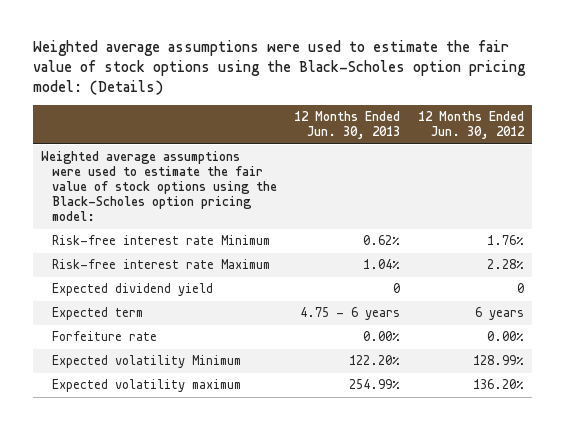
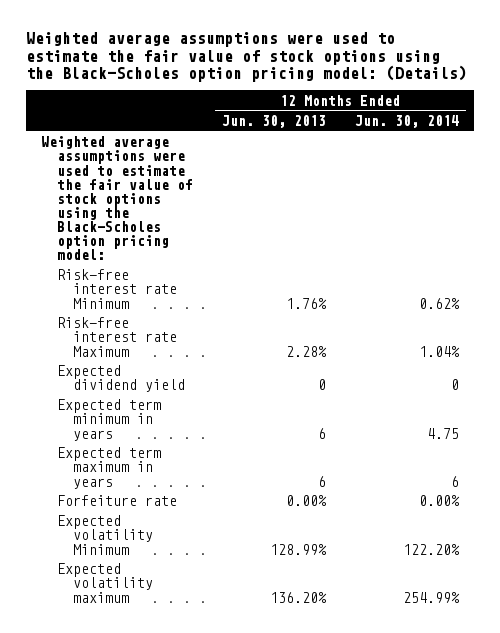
- | 12 Months Ended Jun. 30, 2013 | 12 Months Ended Jun. 30, 2012
+ | 12 Months Ended Jun. 30, 2013 | 12 Months Ended Jun. 30, 2014
- Risk-free interest rate Minimum | 0.62% | 1.76%
- Risk-free interest rate Maximum | 1.04% | 2.28%
+ Risk-free interest rate Minimum | 1.76% | 0.62%
+ Risk-free interest rate Maximum | 2.28% | 1.04%
- Expected term | 4.75 - 6 years | 6 years
+ Expected term minimum in years | 6 | 4.75
+ Expected term maximum in years | 6 | 6
- Expected volatility Minimum | 122.20% | 128.99%
- Expected volatility maximum | 254.99% | 136.20%
+ Expected volatility Minimum | 128.99% | 122.20%
+ Expected volatility maximum | 136.20% | 254.99%

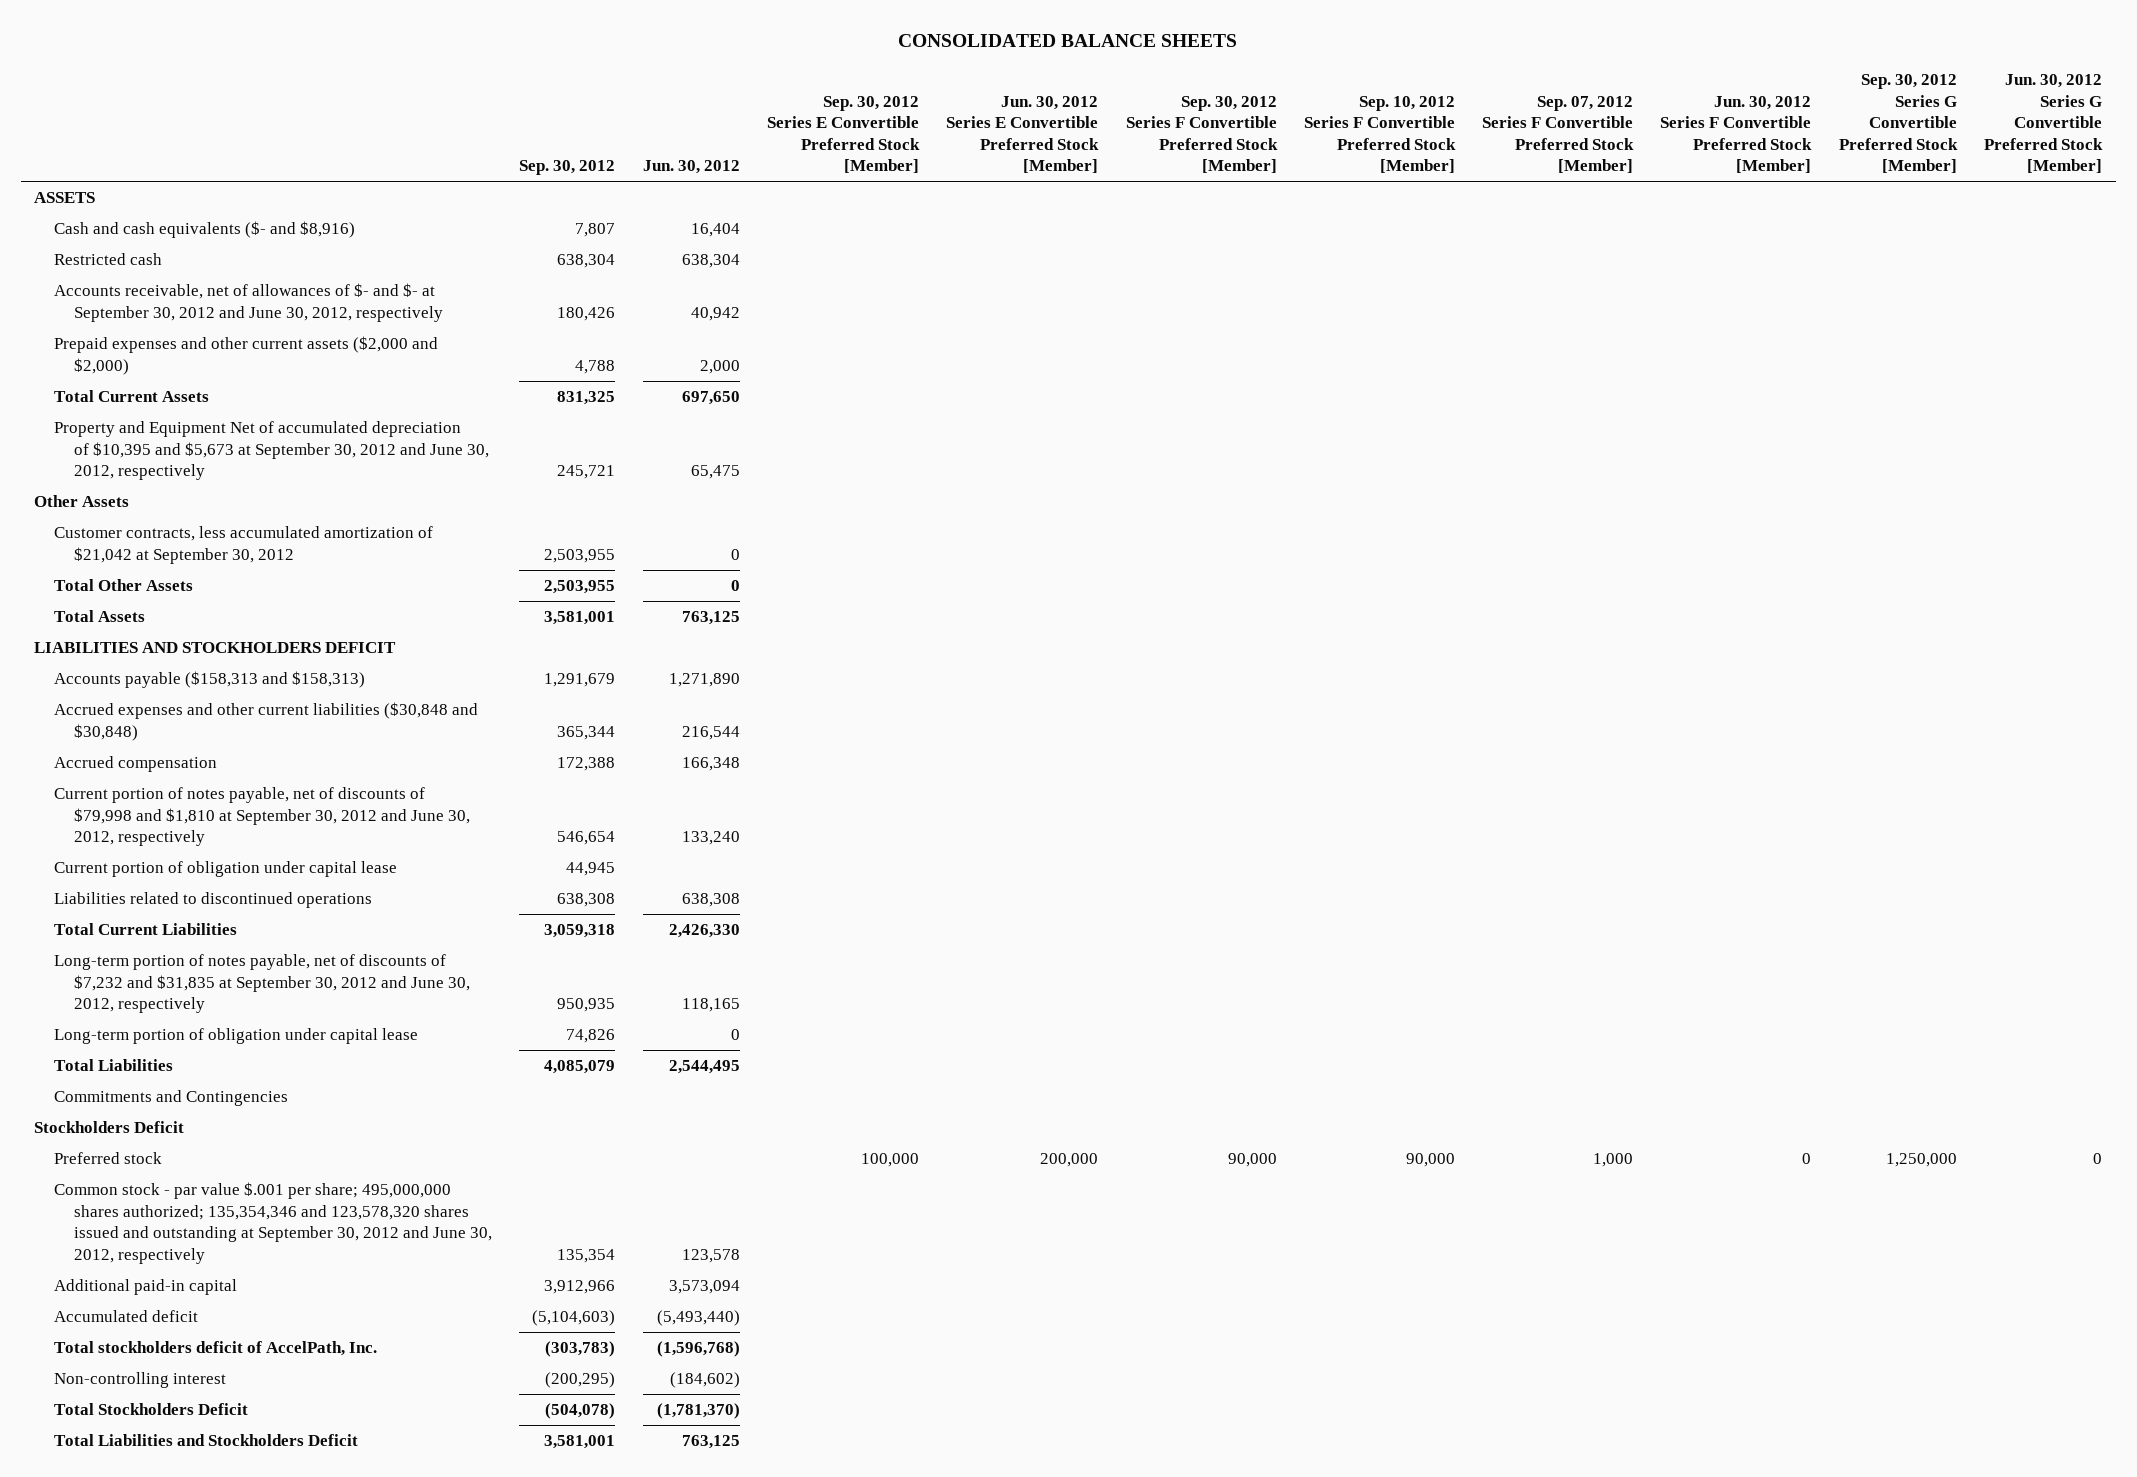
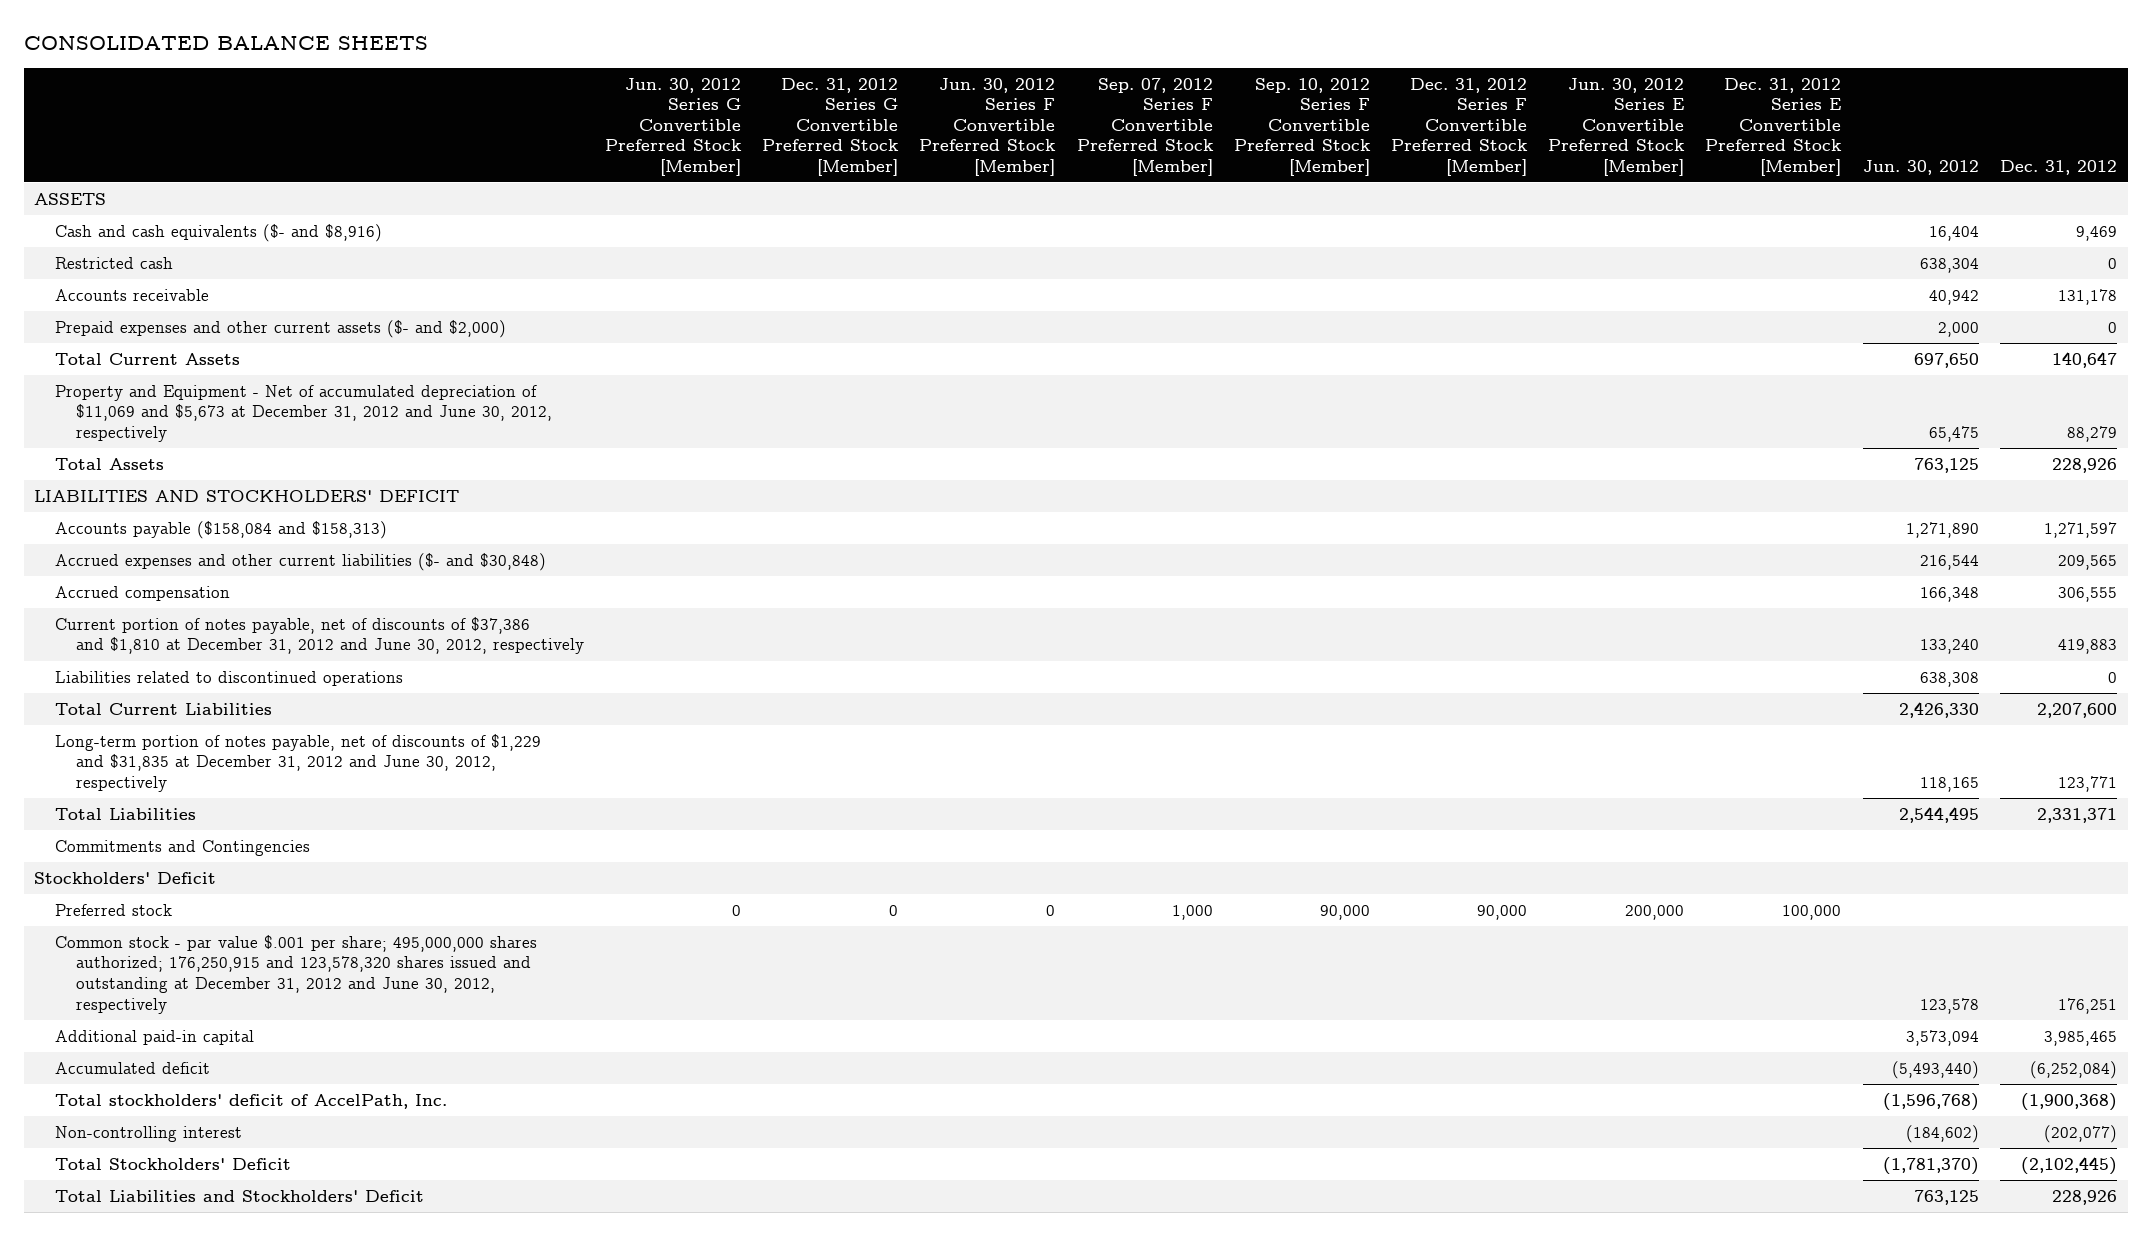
- | Sep. 30, 2012 | Jun. 30, 2012 | Sep. 30, 2012 Series E Convertible Preferred Stock [Member] | Jun. 30, 2012 Series E Convertible Preferred Stock [Member] | Sep. 30, 2012 Series F Convertible Preferred Stock [Member] | Sep. 10, 2012 Series F Convertible Preferred Stock [Member] | Sep. 07, 2012 Series F Convertible Preferred Stock [Member] | Jun. 30, 2012 Series F Convertible Preferred Stock [Member] | Sep. 30, 2012 Series G Convertible Preferred Stock [Member] | Jun. 30, 2012 Series G Convertible Preferred Stock [Member]
+ | Jun. 30, 2012 Series G Convertible Preferred Stock [Member] | Dec. 31, 2012 Series G Convertible Preferred Stock [Member] | Jun. 30, 2012 Series F Convertible Preferred Stock [Member] | Sep. 07, 2012 Series F Convertible Preferred Stock [Member] | Sep. 10, 2012 Series F Convertible Preferred Stock [Member] | Dec. 31, 2012 Series F Convertible Preferred Stock [Member] | Jun. 30, 2012 Series E Convertible Preferred Stock [Member] | Dec. 31, 2012 Series E Convertible Preferred Stock [Member] | Jun. 30, 2012 | Dec. 31, 2012
- Accounts receivable, net of allowances of $- and $- at September 30, 2012 and June 30, 2012, respectively | 180,426 | 40,942 | | | | | | | |
- Prepaid expenses and other current assets ($2,000 and $2,000) | 4,788 | 2,000 | | | | | | | |
+ Accounts receivable | | | | | | | | | 40,942 | 131,178
+ Prepaid expenses and other current assets ($- and $2,000) | | | | | | | | | 2,000 | 0
- Property and Equipment Net of accumulated depreciation of $10,395 and $5,673 at September 30, 2012 and June 30, 2012, respectively | 245,721 | 65,475 | | | | | | | |
- Other Assets
- Customer contracts, less accumulated amortization of $21,042 at September 30, 2012 | 2,503,955 | 0 | | | | | | | |
- Total Other Assets | 2,503,955 | 0 | | | | | | | |
+ Property and Equipment - Net of accumulated depreciation of $11,069 and $5,673 at December 31, 2012 and June 30, 2012, respectively | | | | | | | | | 65,475 | 88,279
- LIABILITIES AND STOCKHOLDERS DEFICIT
- Accounts payable ($158,313 and $158,313) | 1,291,679 | 1,271,890 | | | | | | | |
- Accrued expenses and other current liabilities ($30,848 and $30,848) | 365,344 | 216,544 | | | | | | | |
+ LIABILITIES AND STOCKHOLDERS' DEFICIT
+ Accounts payable ($158,084 and $158,313) | | | | | | | | | 1,271,890 | 1,271,597
+ Accrued expenses and other current liabilities ($- and $30,848) | | | | | | | | | 216,544 | 209,565
- Current portion of notes payable, net of discounts of $79,998 and $1,810 at September 30, 2012 and June 30, 2012, respectively | 546,654 | 133,240 | | | | | | | |
- Current portion of obligation under capital lease | 44,945 | | | | | | | | |
+ Current portion of notes payable, net of discounts of $37,386 and $1,810 at December 31, 2012 and June 30, 2012, respectively | | | | | | | | | 133,240 | 419,883
- Long-term portion of notes payable, net of discounts of $7,232 and $31,835 at September 30, 2012 and June 30, 2012, respectively | 950,935 | 118,165 | | | | | | | |
- Long-term portion of obligation under capital lease | 74,826 | 0 | | | | | | | |
+ Long-term portion of notes payable, net of discounts of $1,229 and $31,835 at December 31, 2012 and June 30, 2012, respectively | | | | | | | | | 118,165 | 123,771
- Stockholders Deficit
+ Stockholders' Deficit
- Common stock - par value $.001 per share; 495,000,000 shares authorized; 135,354,346 and 123,578,320 shares issued and outstanding at September 30, 2012 and June 30, 2012, respectively | 135,354 | 123,578 | | | | | | | |
+ Common stock - par value $.001 per share; 495,000,000 shares authorized; 176,250,915 and 123,578,320 shares issued and outstanding at December 31, 2012 and June 30, 2012, respectively | | | | | | | | | 123,578 | 176,251
- Total stockholders deficit of AccelPath, Inc. | (303,783) | (1,596,768) | | | | | | | |
+ Total stockholders' deficit of AccelPath, Inc. | | | | | | | | | (1,596,768) | (1,900,368)
- Total Stockholders Deficit | (504,078) | (1,781,370) | | | | | | | |
- Total Liabilities and Stockholders Deficit | 3,581,001 | 763,125 | | | | | | | |
+ Total Stockholders' Deficit | | | | | | | | | (1,781,370) | (2,102,445)
+ Total Liabilities and Stockholders' Deficit | | | | | | | | | 763,125 | 228,926

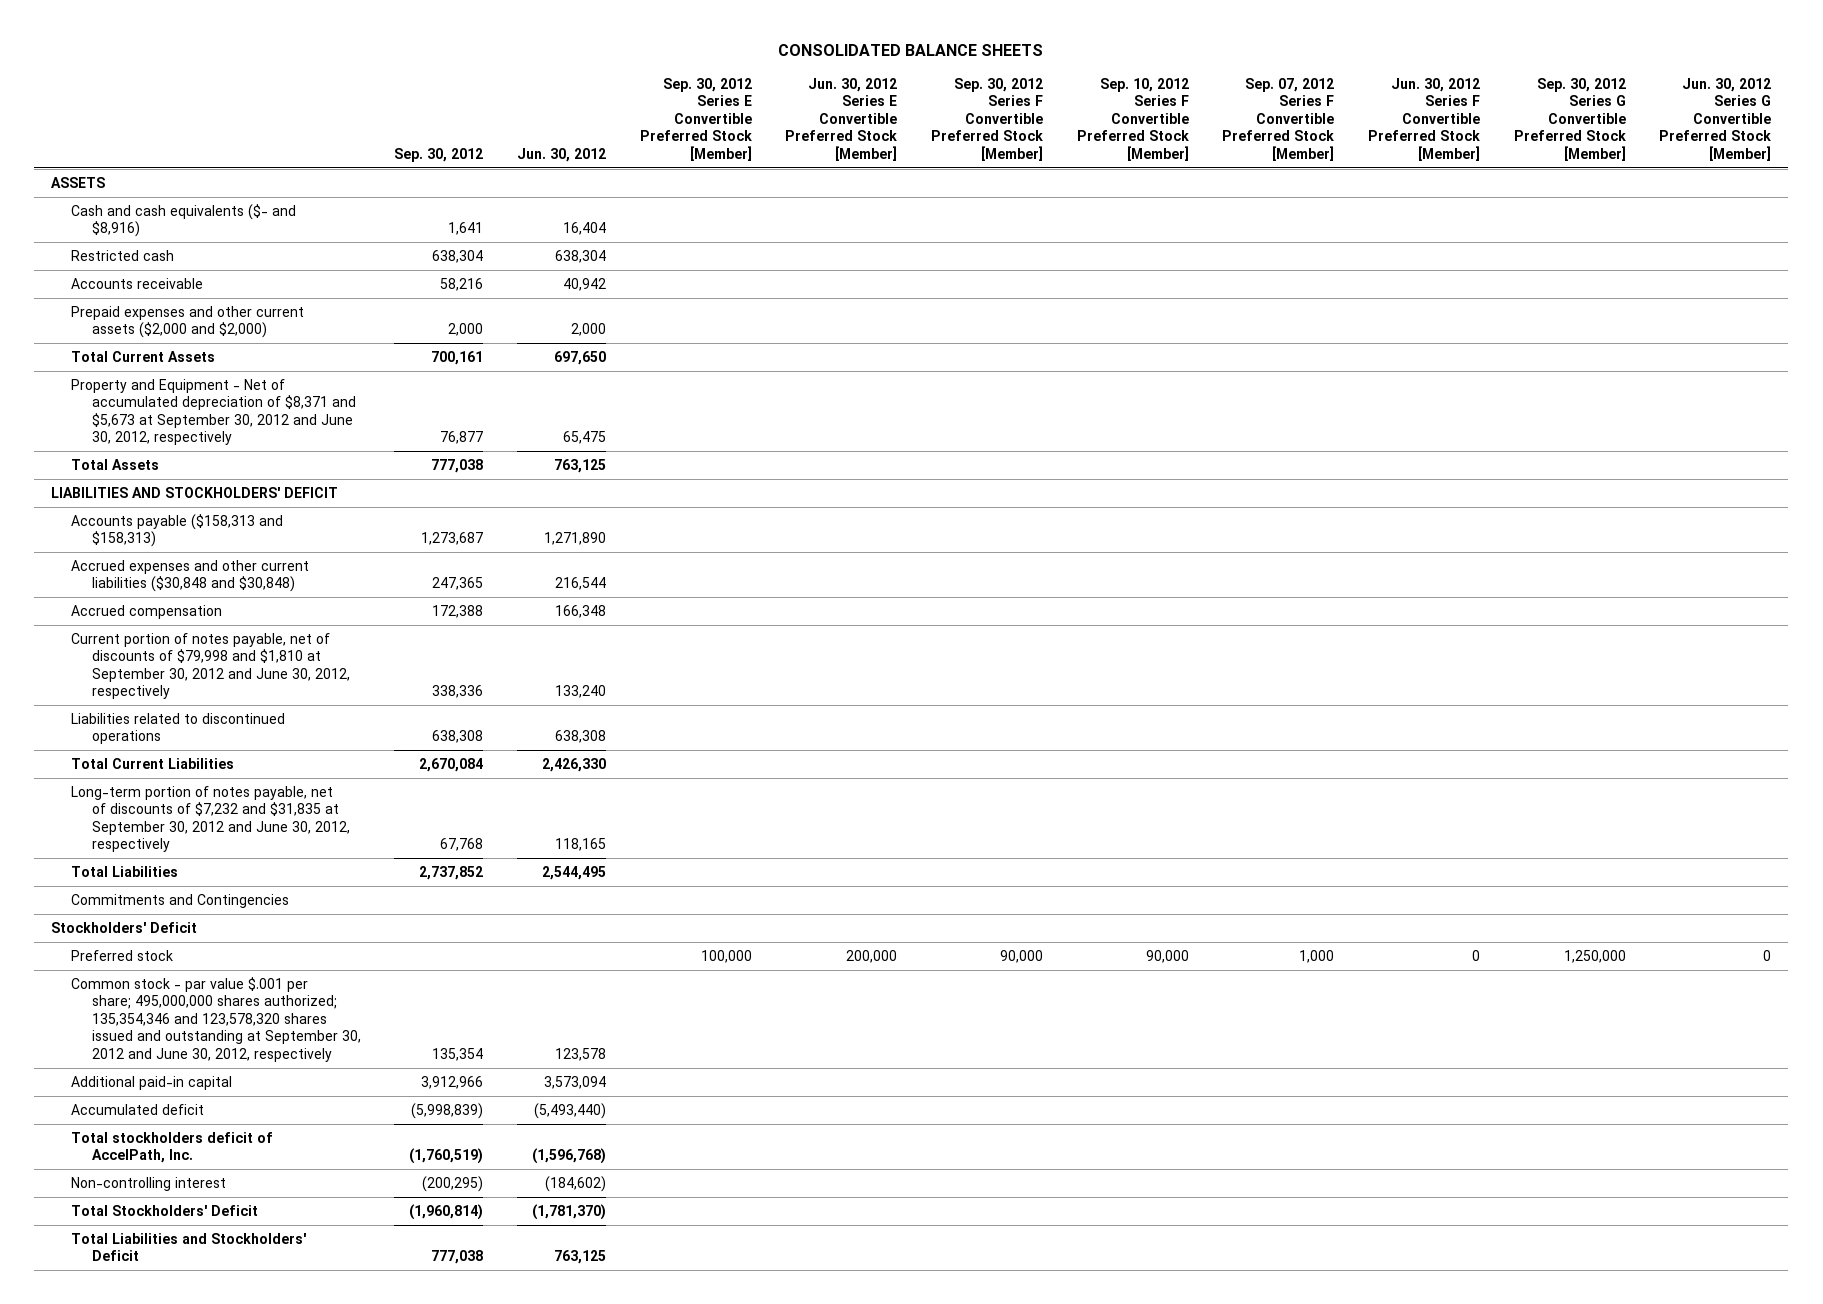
- | Jun. 30, 2012 Series G Convertible Preferred Stock [Member] | Dec. 31, 2012 Series G Convertible Preferred Stock [Member] | Jun. 30, 2012 Series F Convertible Preferred Stock [Member] | Sep. 07, 2012 Series F Convertible Preferred Stock [Member] | Sep. 10, 2012 Series F Convertible Preferred Stock [Member] | Dec. 31, 2012 Series F Convertible Preferred Stock [Member] | Jun. 30, 2012 Series E Convertible Preferred Stock [Member] | Dec. 31, 2012 Series E Convertible Preferred Stock [Member] | Jun. 30, 2012 | Dec. 31, 2012
+ | Sep. 30, 2012 | Jun. 30, 2012 | Sep. 30, 2012 Series E Convertible Preferred Stock [Member] | Jun. 30, 2012 Series E Convertible Preferred Stock [Member] | Sep. 30, 2012 Series F Convertible Preferred Stock [Member] | Sep. 10, 2012 Series F Convertible Preferred Stock [Member] | Sep. 07, 2012 Series F Convertible Preferred Stock [Member] | Jun. 30, 2012 Series F Convertible Preferred Stock [Member] | Sep. 30, 2012 Series G Convertible Preferred Stock [Member] | Jun. 30, 2012 Series G Convertible Preferred Stock [Member]
- Prepaid expenses and other current assets ($- and $2,000) | | | | | | | | | 2,000 | 0
+ Prepaid expenses and other current assets ($2,000 and $2,000) | 2,000 | 2,000 | | | | | | | |
- Property and Equipment - Net of accumulated depreciation of $11,069 and $5,673 at December 31, 2012 and June 30, 2012, respectively | | | | | | | | | 65,475 | 88,279
+ Property and Equipment - Net of accumulated depreciation of $8,371 and $5,673 at September 30, 2012 and June 30, 2012, respectively | 76,877 | 65,475 | | | | | | | |
- Accounts payable ($158,084 and $158,313) | | | | | | | | | 1,271,890 | 1,271,597
- Accrued expenses and other current liabilities ($- and $30,848) | | | | | | | | | 216,544 | 209,565
+ Accounts payable ($158,313 and $158,313) | 1,273,687 | 1,271,890 | | | | | | | |
+ Accrued expenses and other current liabilities ($30,848 and $30,848) | 247,365 | 216,544 | | | | | | | |
- Current portion of notes payable, net of discounts of $37,386 and $1,810 at December 31, 2012 and June 30, 2012, respectively | | | | | | | | | 133,240 | 419,883
+ Current portion of notes payable, net of discounts of $79,998 and $1,810 at September 30, 2012 and June 30, 2012, respectively | 338,336 | 133,240 | | | | | | | |
- Long-term portion of notes payable, net of discounts of $1,229 and $31,835 at December 31, 2012 and June 30, 2012, respectively | | | | | | | | | 118,165 | 123,771
+ Long-term portion of notes payable, net of discounts of $7,232 and $31,835 at September 30, 2012 and June 30, 2012, respectively | 67,768 | 118,165 | | | | | | | |
- Common stock - par value $.001 per share; 495,000,000 shares authorized; 176,250,915 and 123,578,320 shares issued and outstanding at December 31, 2012 and June 30, 2012, respectively | | | | | | | | | 123,578 | 176,251
+ Common stock - par value $.001 per share; 495,000,000 shares authorized; 135,354,346 and 123,578,320 shares issued and outstanding at September 30, 2012 and June 30, 2012, respectively | 135,354 | 123,578 | | | | | | | |
- Total stockholders' deficit of AccelPath, Inc. | | | | | | | | | (1,596,768) | (1,900,368)
+ Total stockholders deficit of AccelPath, Inc. | (1,760,519) | (1,596,768) | | | | | | | |

